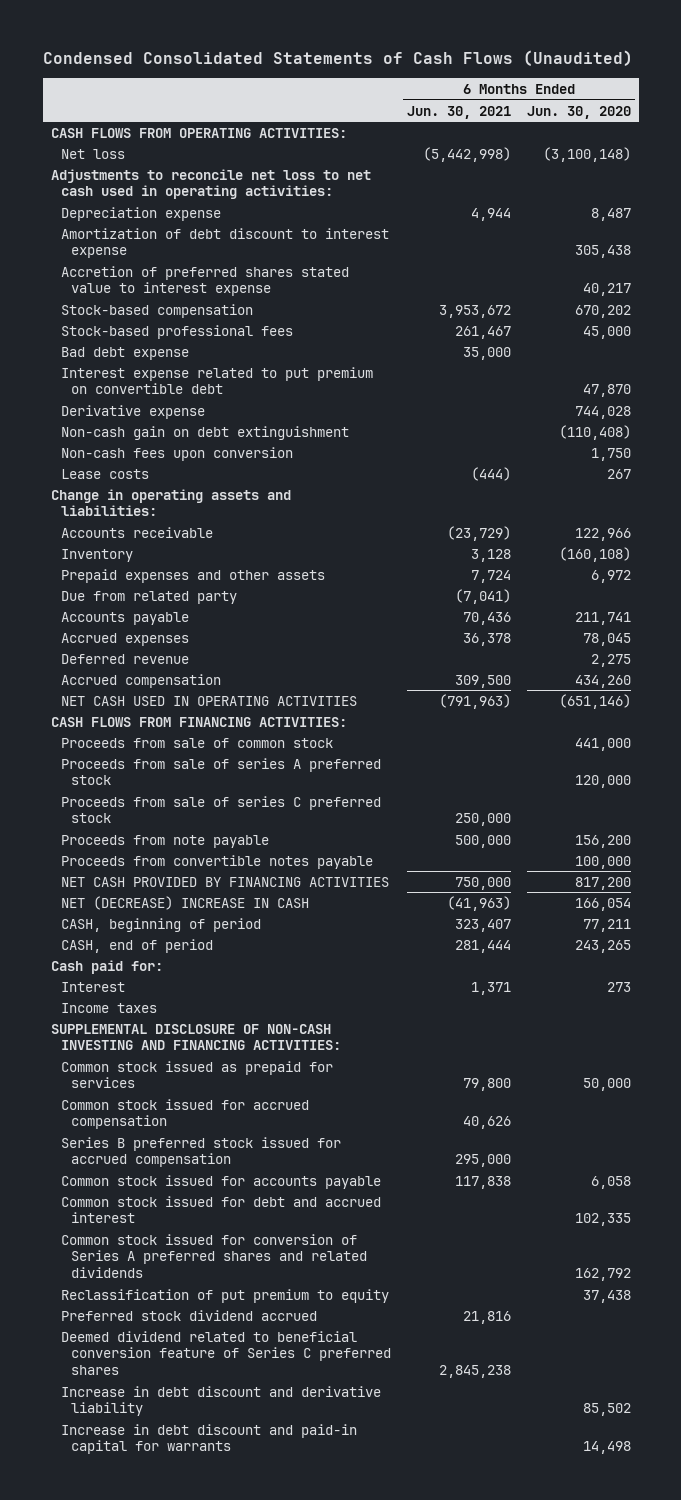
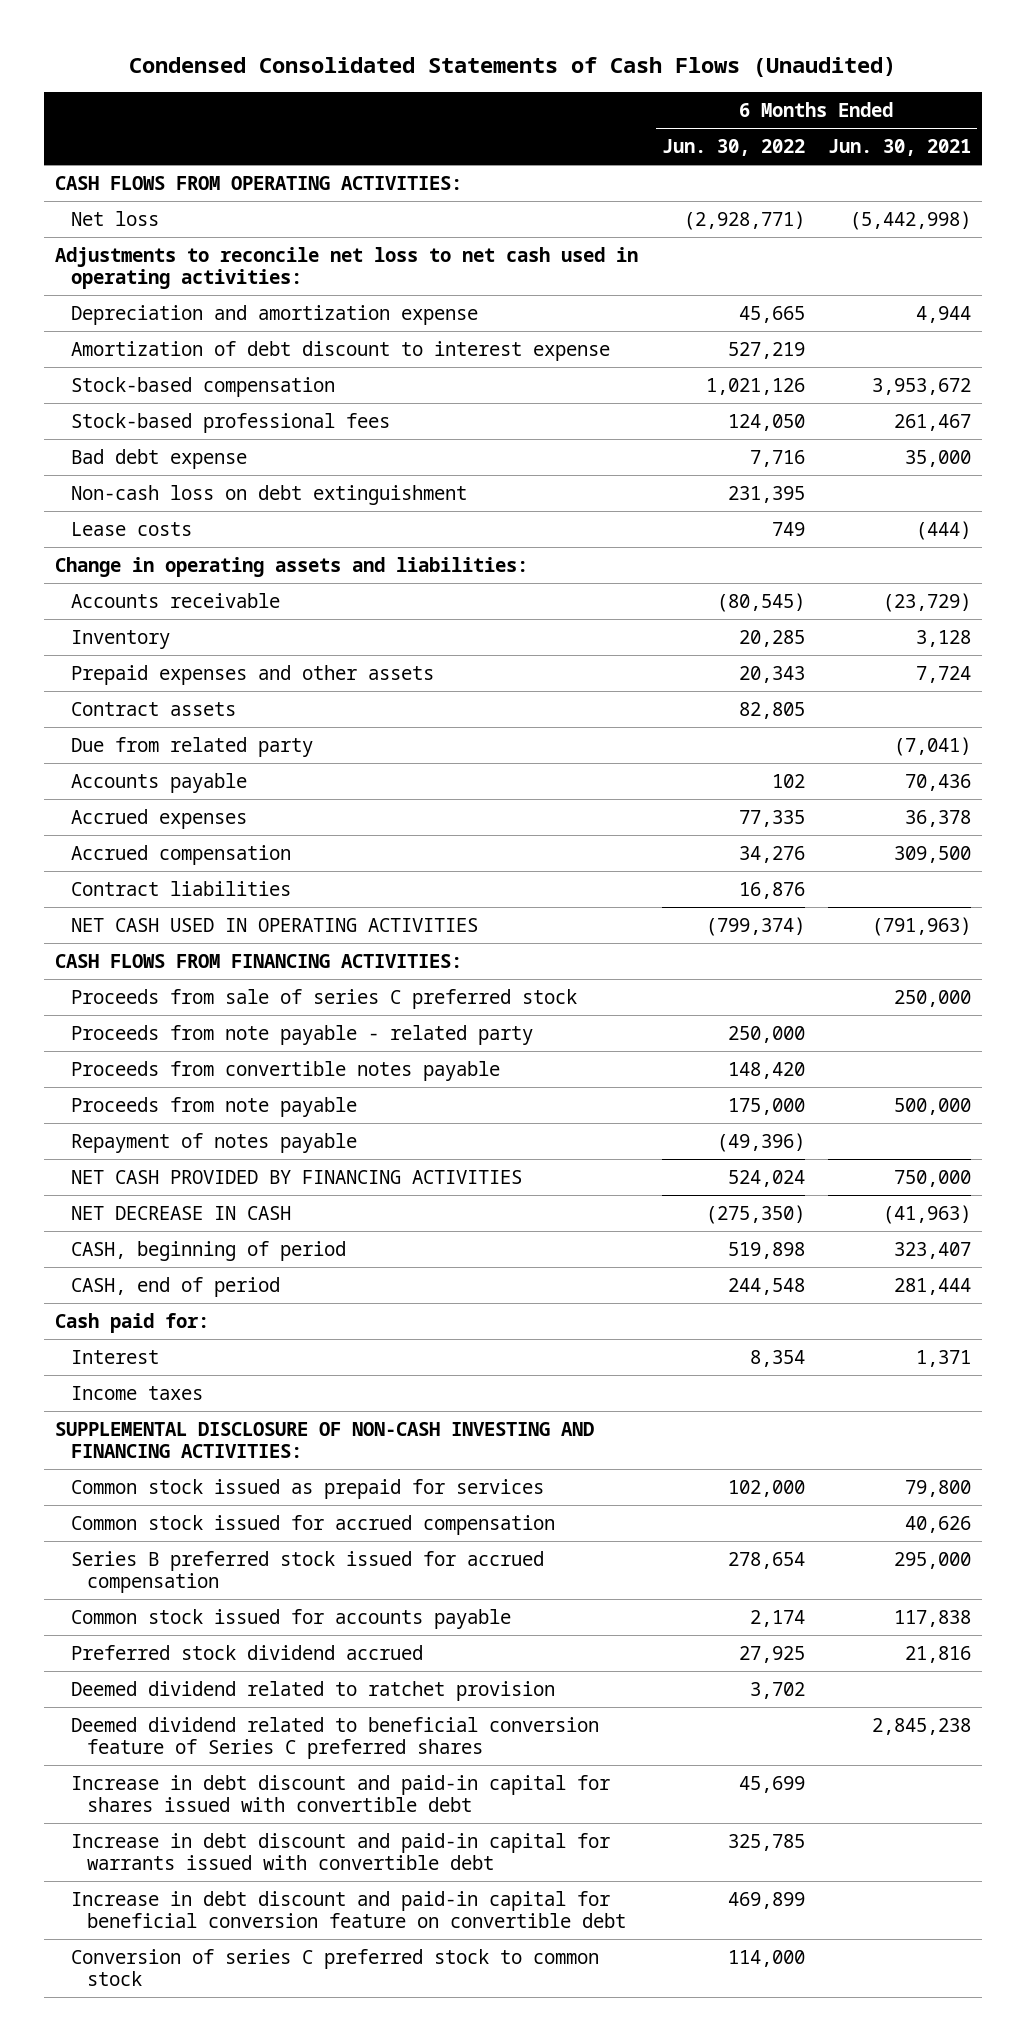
- | 6 Months Ended Jun. 30, 2021 | 6 Months Ended Jun. 30, 2020
+ | 6 Months Ended Jun. 30, 2022 | 6 Months Ended Jun. 30, 2021
- Depreciation expense | 4,944 | 8,487
+ Depreciation and amortization expense | 45,665 | 4,944
- Accretion of preferred shares stated value to interest expense | | 40,217
- Interest expense related to put premium on convertible debt | | 47,870
- Derivative expense | | 744,028
- Non-cash gain on debt extinguishment | | (110,408)
- Non-cash fees upon conversion | | 1,750
+ Non-cash loss on debt extinguishment | 231,395 |
+ Contract assets | 82,805 |
- Deferred revenue | | 2,275
+ Contract liabilities | 16,876 |
- Proceeds from sale of common stock | | 441,000
- Proceeds from sale of series A preferred stock | | 120,000
+ Proceeds from note payable - related party | 250,000 |
moved down: Proceeds from note payable | 175,000 | 500,000
+ Repayment of notes payable | (49,396) |
- NET (DECREASE) INCREASE IN CASH | (41,963) | 166,054
+ NET DECREASE IN CASH | (275,350) | (41,963)
- Common stock issued for debt and accrued interest | | 102,335
- Common stock issued for conversion of Series A preferred shares and related dividends | | 162,792
- Reclassification of put premium to equity | | 37,438
+ Deemed dividend related to ratchet provision | 3,702 |
- Increase in debt discount and derivative liability | | 85,502
- Increase in debt discount and paid-in capital for warrants | | 14,498
+ Increase in debt discount and paid-in capital for shares issued with convertible debt | 45,699 |
+ Increase in debt discount and paid-in capital for warrants issued with convertible debt | 325,785 |
+ Increase in debt discount and paid-in capital for beneficial conversion feature on convertible debt | 469,899 |
+ Conversion of series C preferred stock to common stock | 114,000 |

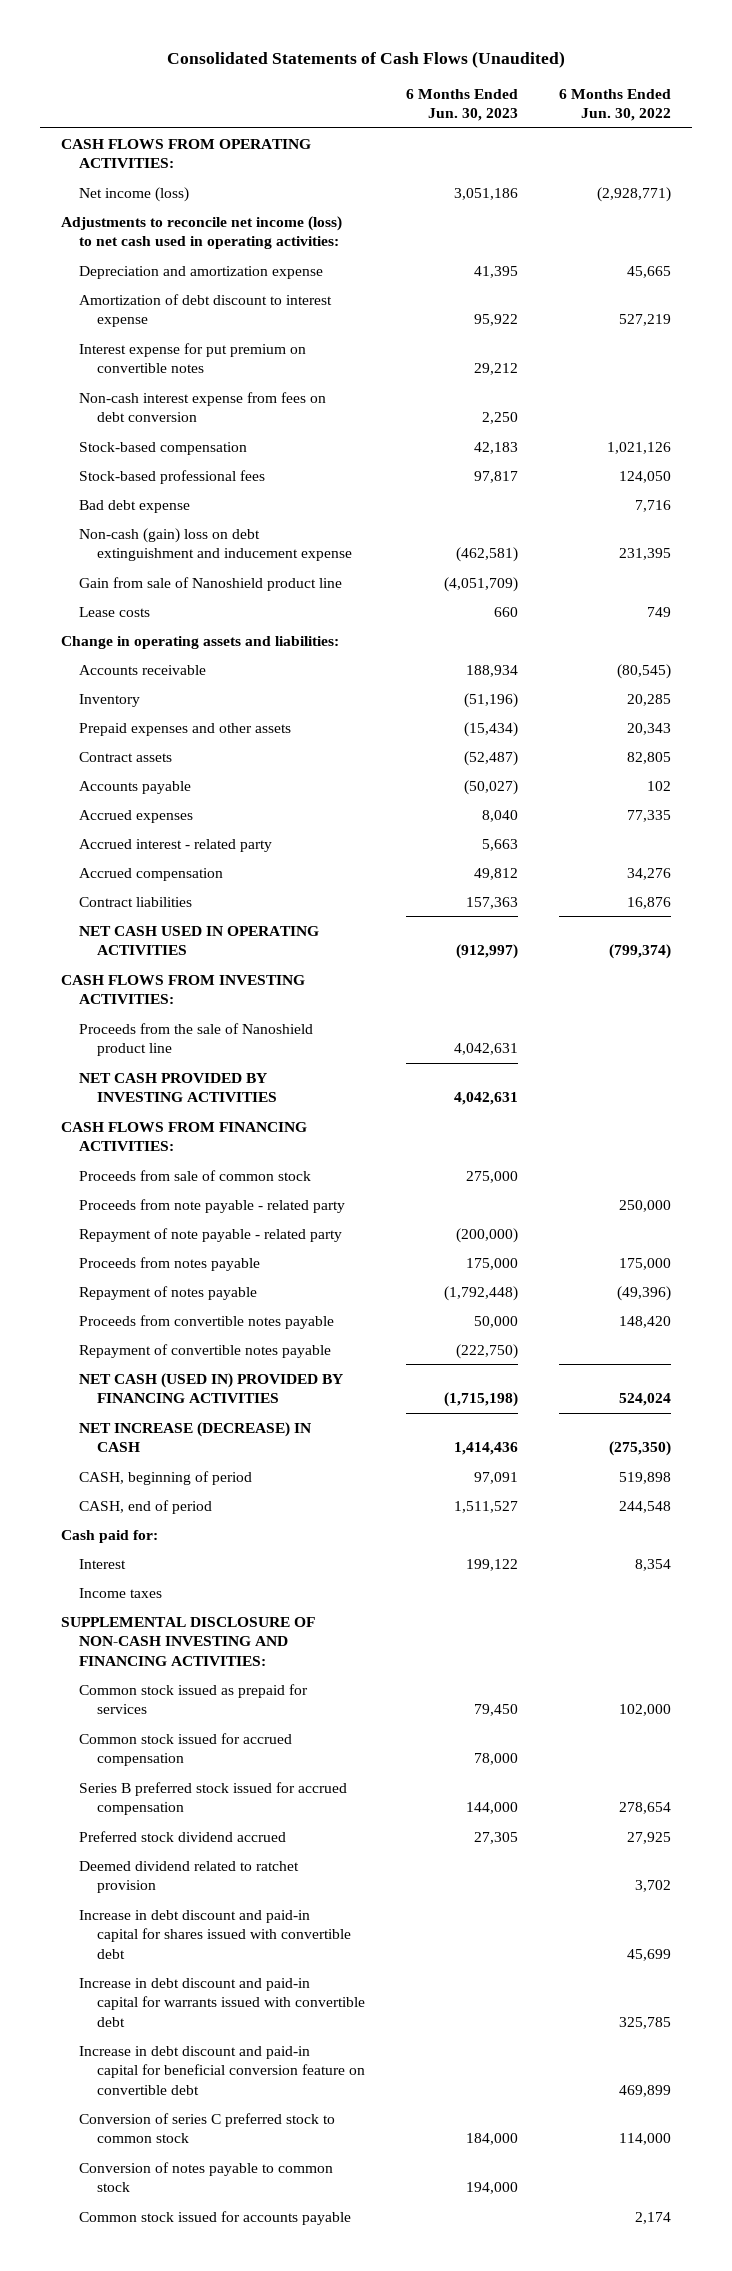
- Condensed Consolidated Statements of Cash Flows (Unaudited)
+ Consolidated Statements of Cash Flows (Unaudited)
- | 6 Months Ended Jun. 30, 2022 | 6 Months Ended Jun. 30, 2021
+ | 6 Months Ended Jun. 30, 2023 | 6 Months Ended Jun. 30, 2022
- Net loss | (2,928,771) | (5,442,998)
- Adjustments to reconcile net loss to net cash used in operating activities:
+ Net income (loss) | 3,051,186 | (2,928,771)
+ Adjustments to reconcile net income (loss) to net cash used in operating activities:
+ Interest expense for put premium on convertible notes | 29,212 |
+ Non-cash interest expense from fees on debt conversion | 2,250 |
- Non-cash loss on debt extinguishment | 231,395 |
+ Non-cash (gain) loss on debt extinguishment and inducement expense | (462,581) | 231,395
+ Gain from sale of Nanoshield product line | (4,051,709) |
- Due from related party | | (7,041)
+ Accrued interest - related party | 5,663 |
+ CASH FLOWS FROM INVESTING ACTIVITIES:
+ Proceeds from the sale of Nanoshield product line | 4,042,631 |
+ NET CASH PROVIDED BY INVESTING ACTIVITIES | 4,042,631 |
- Proceeds from sale of series C preferred stock | | 250,000
+ Proceeds from sale of common stock | 275,000 |
- Proceeds from note payable | 175,000 | 500,000
+ Repayment of note payable - related party | (200,000) |
+ Proceeds from notes payable | 175,000 | 175,000
- NET CASH PROVIDED BY FINANCING ACTIVITIES | 524,024 | 750,000
- NET DECREASE IN CASH | (275,350) | (41,963)
moved down: Proceeds from convertible notes payable | 50,000 | 148,420
+ Repayment of convertible notes payable | (222,750) |
+ NET CASH (USED IN) PROVIDED BY FINANCING ACTIVITIES | (1,715,198) | 524,024
+ NET INCREASE (DECREASE) IN CASH | 1,414,436 | (275,350)
- Deemed dividend related to beneficial conversion feature of Series C preferred shares | | 2,845,238
+ Conversion of notes payable to common stock | 194,000 |
moved down: Common stock issued for accounts payable | | 2,174

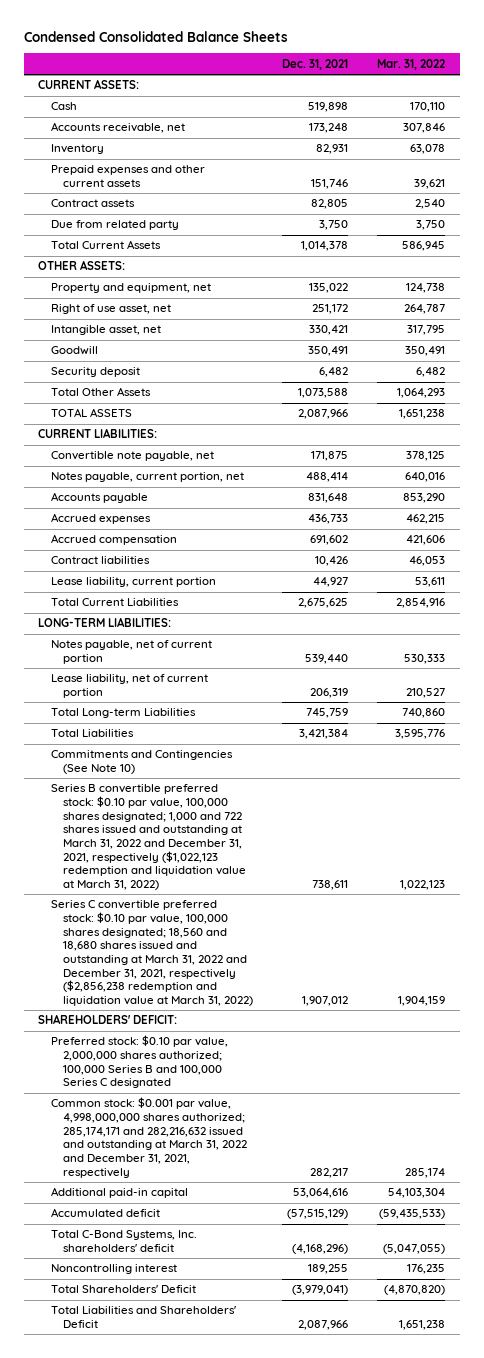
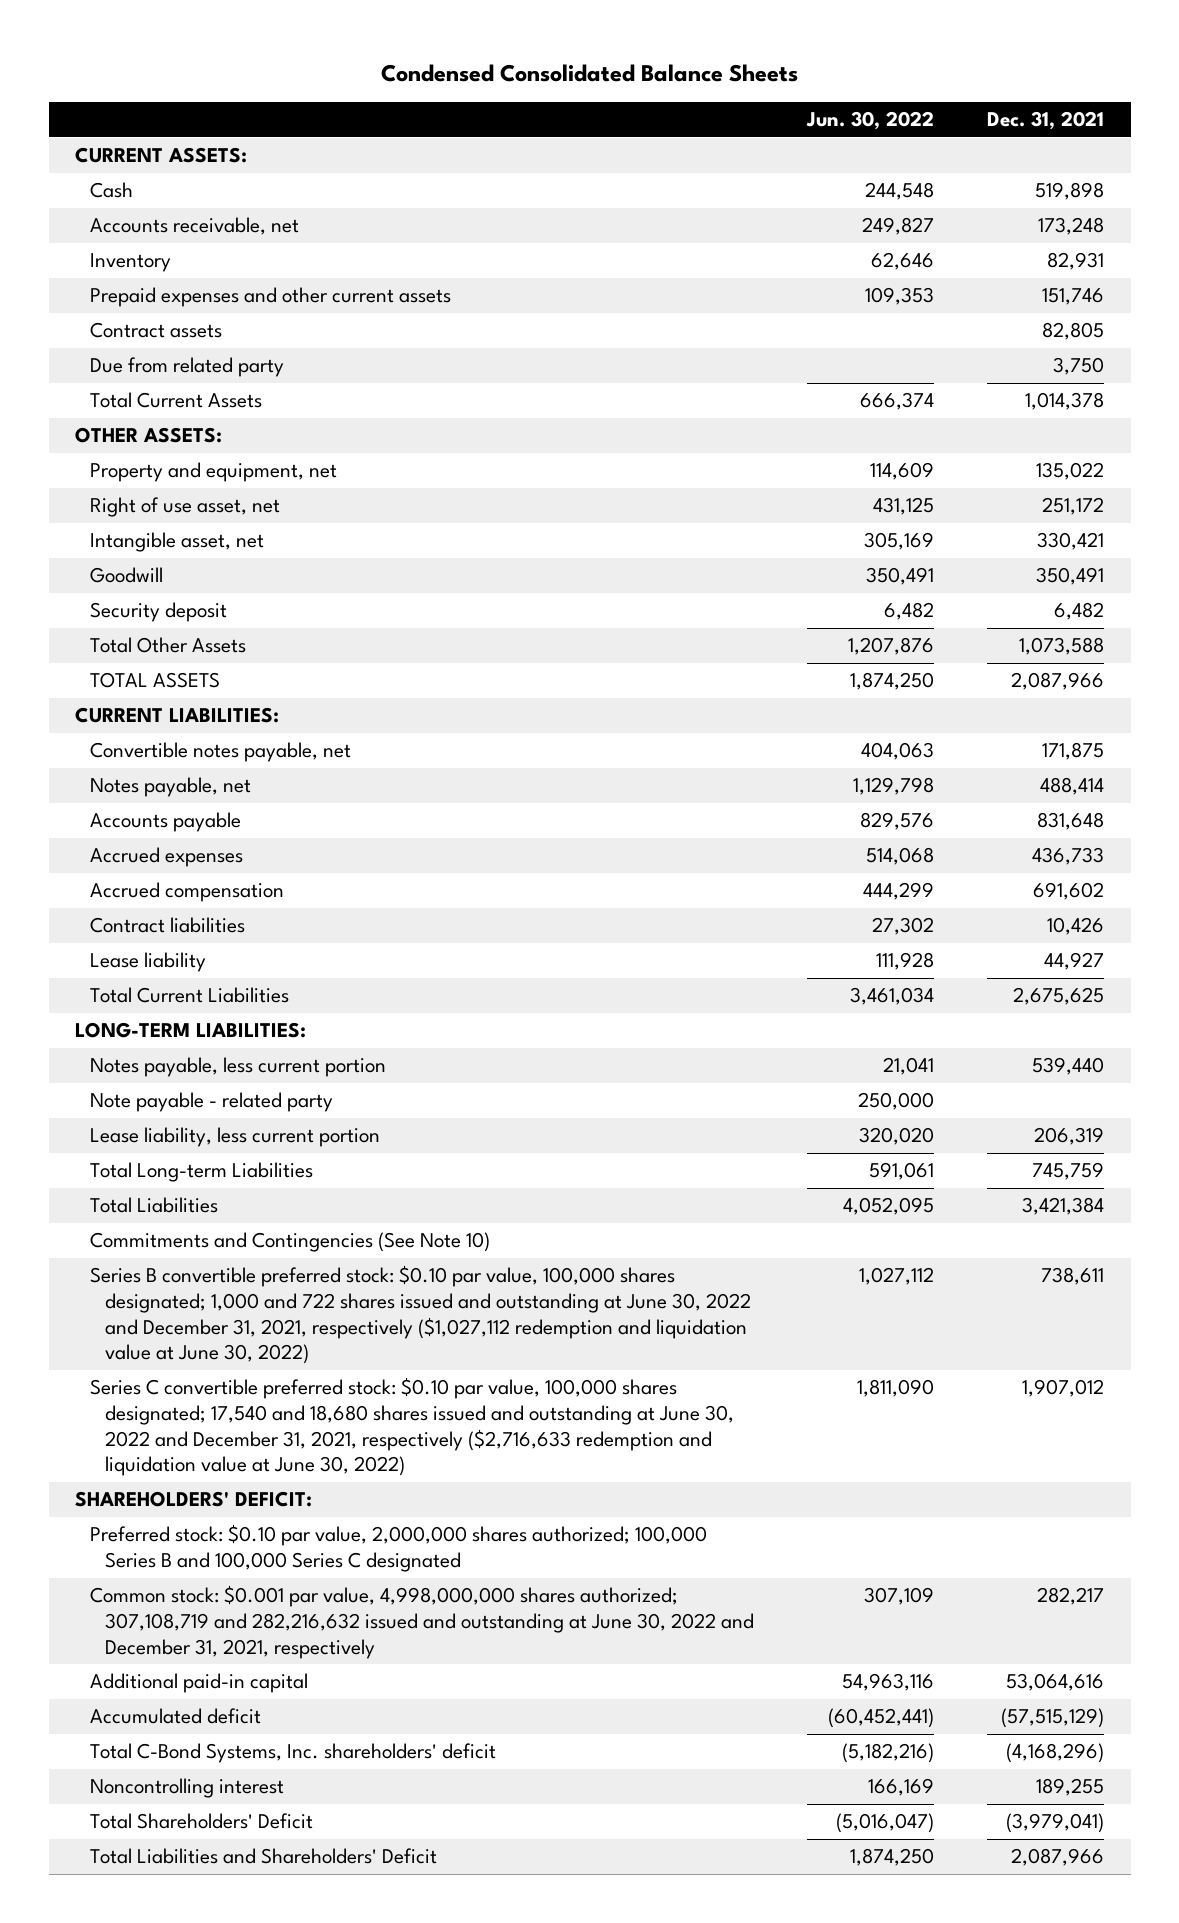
- | Dec. 31, 2021 | Mar. 31, 2022
+ | Jun. 30, 2022 | Dec. 31, 2021
- Convertible note payable, net | 171,875 | 378,125
- Notes payable, current portion, net | 488,414 | 640,016
+ Convertible notes payable, net | 404,063 | 171,875
+ Notes payable, net | 1,129,798 | 488,414
- Lease liability, current portion | 44,927 | 53,611
+ Lease liability | 111,928 | 44,927
- Notes payable, net of current portion | 539,440 | 530,333
- Lease liability, net of current portion | 206,319 | 210,527
+ Notes payable, less current portion | 21,041 | 539,440
+ Note payable - related party | 250,000 |
+ Lease liability, less current portion | 320,020 | 206,319
- Series B convertible preferred stock: $0.10 par value, 100,000 shares designated; 1,000 and 722 shares issued and outstanding at March 31, 2022 and December 31, 2021, respectively ($1,022,123 redemption and liquidation value at March 31, 2022) | 738,611 | 1,022,123
- Series C convertible preferred stock: $0.10 par value, 100,000 shares designated; 18,560 and 18,680 shares issued and outstanding at March 31, 2022 and December 31, 2021, respectively ($2,856,238 redemption and liquidation value at March 31, 2022) | 1,907,012 | 1,904,159
+ Series B convertible preferred stock: $0.10 par value, 100,000 shares designated; 1,000 and 722 shares issued and outstanding at June 30, 2022 and December 31, 2021, respectively ($1,027,112 redemption and liquidation value at June 30, 2022) | 1,027,112 | 738,611
+ Series C convertible preferred stock: $0.10 par value, 100,000 shares designated; 17,540 and 18,680 shares issued and outstanding at June 30, 2022 and December 31, 2021, respectively ($2,716,633 redemption and liquidation value at June 30, 2022) | 1,811,090 | 1,907,012
- Common stock: $0.001 par value, 4,998,000,000 shares authorized; 285,174,171 and 282,216,632 issued and outstanding at March 31, 2022 and December 31, 2021, respectively | 282,217 | 285,174
+ Common stock: $0.001 par value, 4,998,000,000 shares authorized; 307,108,719 and 282,216,632 issued and outstanding at June 30, 2022 and December 31, 2021, respectively | 307,109 | 282,217

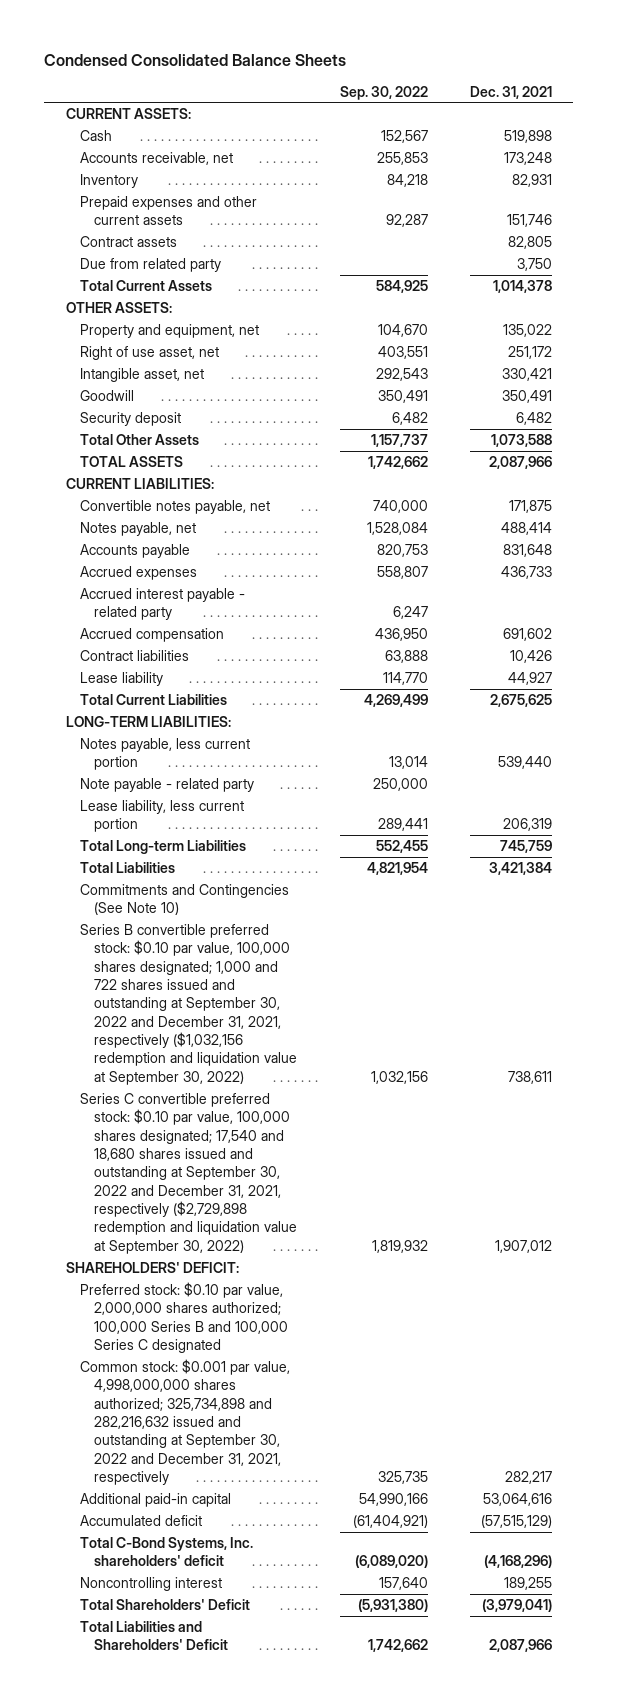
- | Jun. 30, 2022 | Dec. 31, 2021
+ | Sep. 30, 2022 | Dec. 31, 2021
+ Accrued interest payable - related party | 6,247 |
- Series B convertible preferred stock: $0.10 par value, 100,000 shares designated; 1,000 and 722 shares issued and outstanding at June 30, 2022 and December 31, 2021, respectively ($1,027,112 redemption and liquidation value at June 30, 2022) | 1,027,112 | 738,611
- Series C convertible preferred stock: $0.10 par value, 100,000 shares designated; 17,540 and 18,680 shares issued and outstanding at June 30, 2022 and December 31, 2021, respectively ($2,716,633 redemption and liquidation value at June 30, 2022) | 1,811,090 | 1,907,012
+ Series B convertible preferred stock: $0.10 par value, 100,000 shares designated; 1,000 and 722 shares issued and outstanding at September 30, 2022 and December 31, 2021, respectively ($1,032,156 redemption and liquidation value at September 30, 2022) | 1,032,156 | 738,611
+ Series C convertible preferred stock: $0.10 par value, 100,000 shares designated; 17,540 and 18,680 shares issued and outstanding at September 30, 2022 and December 31, 2021, respectively ($2,729,898 redemption and liquidation value at September 30, 2022) | 1,819,932 | 1,907,012
- Common stock: $0.001 par value, 4,998,000,000 shares authorized; 307,108,719 and 282,216,632 issued and outstanding at June 30, 2022 and December 31, 2021, respectively | 307,109 | 282,217
+ Common stock: $0.001 par value, 4,998,000,000 shares authorized; 325,734,898 and 282,216,632 issued and outstanding at September 30, 2022 and December 31, 2021, respectively | 325,735 | 282,217

